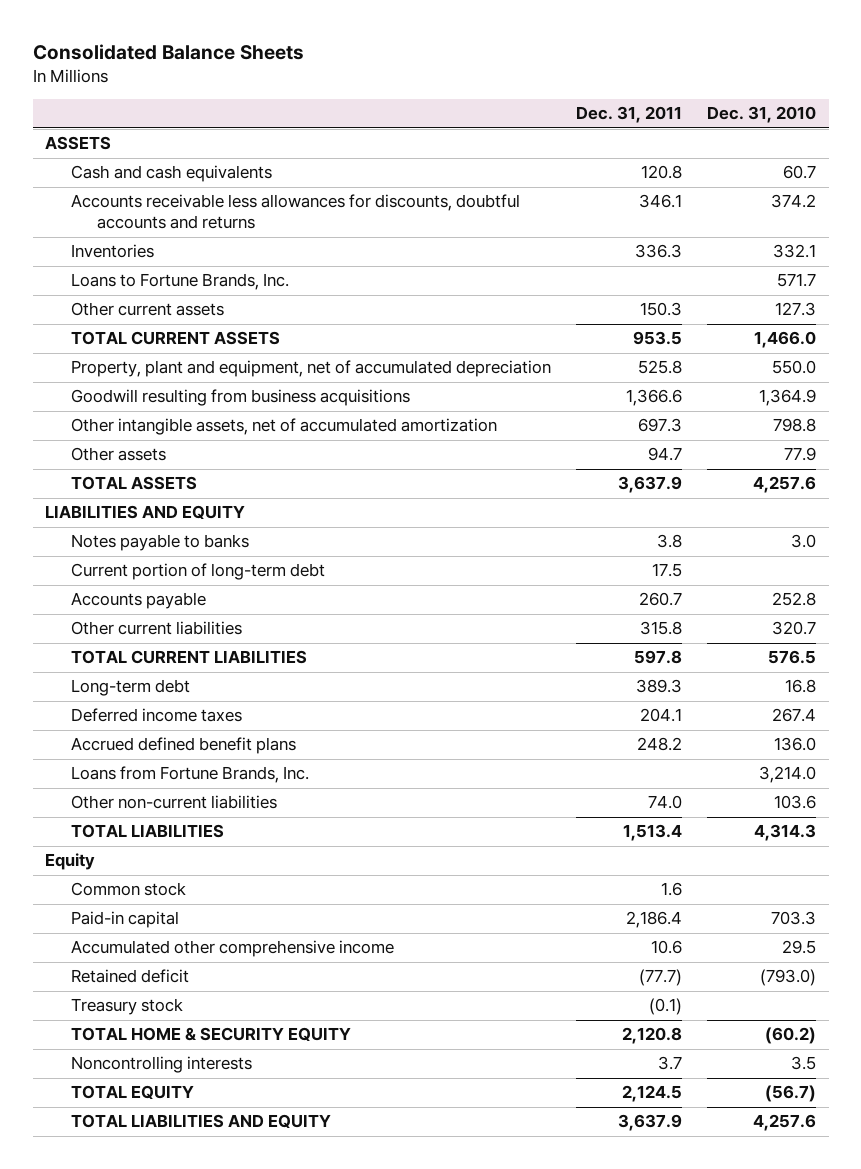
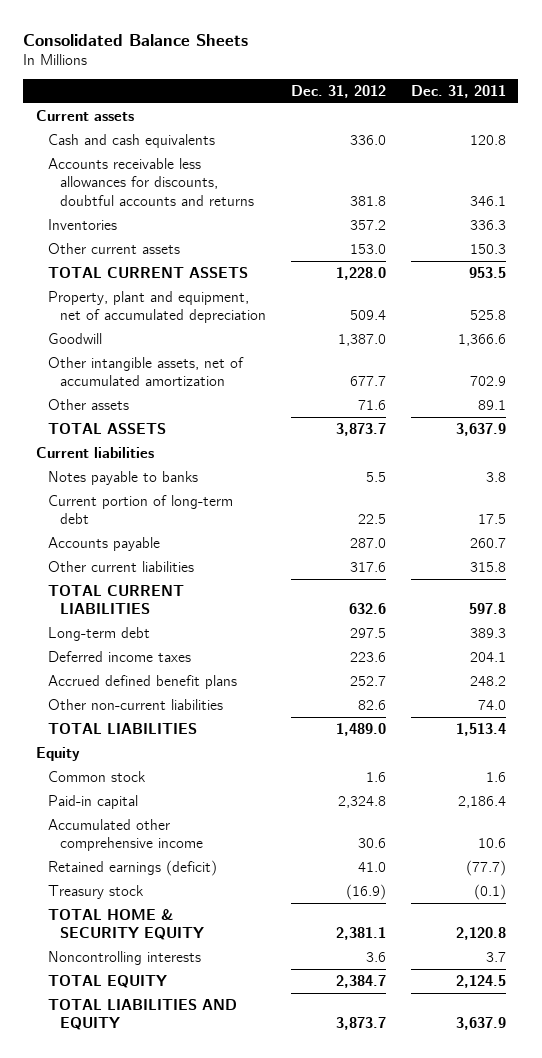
- | Dec. 31, 2011 | Dec. 31, 2010
+ | Dec. 31, 2012 | Dec. 31, 2011
- ASSETS
+ Current assets
- Loans to Fortune Brands, Inc. | | 571.7
- Goodwill resulting from business acquisitions | 1,366.6 | 1,364.9
- Other intangible assets, net of accumulated amortization | 697.3 | 798.8
- Other assets | 94.7 | 77.9
+ Goodwill | 1,387.0 | 1,366.6
+ Other intangible assets, net of accumulated amortization | 677.7 | 702.9
+ Other assets | 71.6 | 89.1
- LIABILITIES AND EQUITY
+ Current liabilities
- Loans from Fortune Brands, Inc. | | 3,214.0
- Retained deficit | (77.7) | (793.0)
+ Retained earnings (deficit) | 41.0 | (77.7)

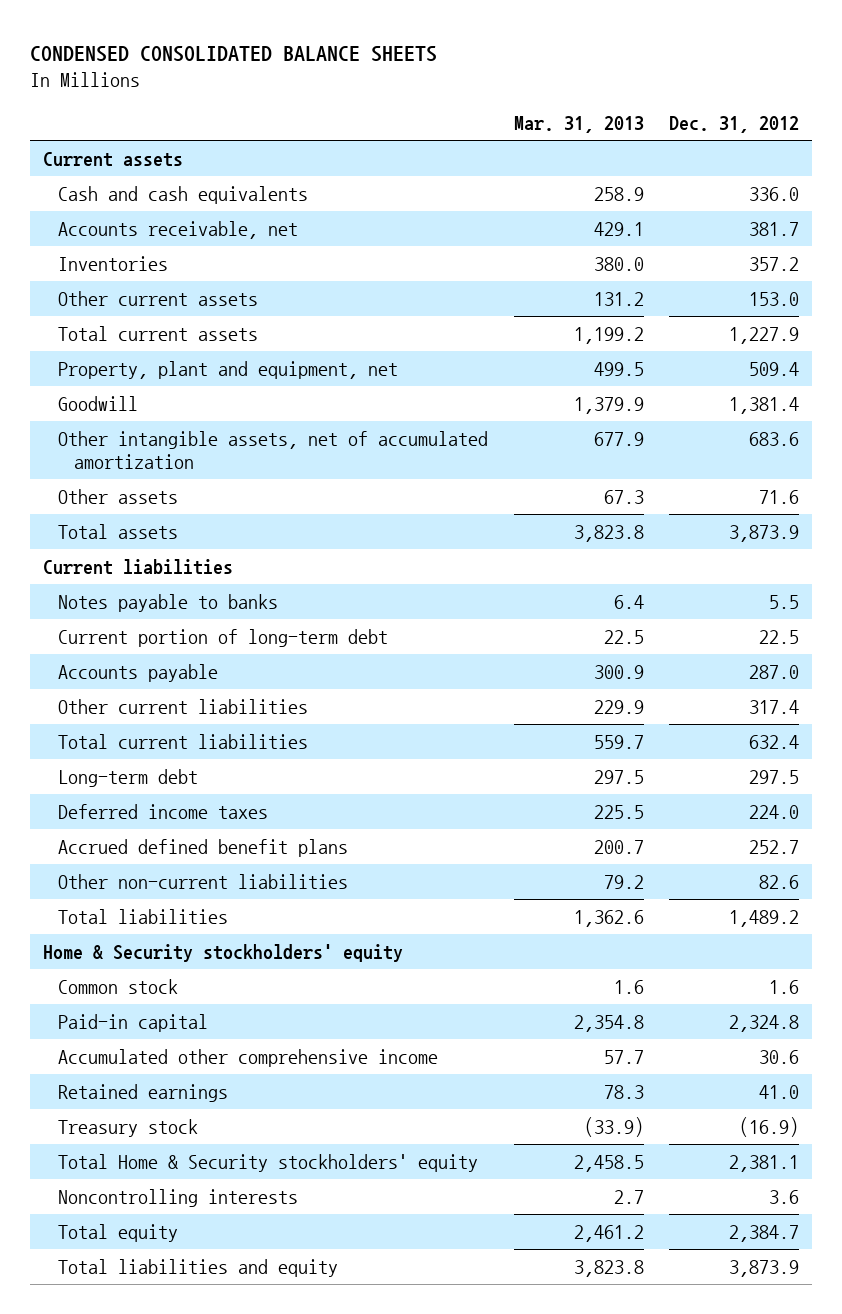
- Consolidated Balance Sheets
+ CONDENSED CONSOLIDATED BALANCE SHEETS
- | Dec. 31, 2012 | Dec. 31, 2011
+ | Mar. 31, 2013 | Dec. 31, 2012
- Accounts receivable less allowances for discounts, doubtful accounts and returns | 381.8 | 346.1
+ Accounts receivable, net | 429.1 | 381.7
- TOTAL CURRENT ASSETS | 1,228.0 | 953.5
- Property, plant and equipment, net of accumulated depreciation | 509.4 | 525.8
- Goodwill | 1,387.0 | 1,366.6
- Other intangible assets, net of accumulated amortization | 677.7 | 702.9
+ Total current assets | 1,199.2 | 1,227.9
+ Property, plant and equipment, net | 499.5 | 509.4
+ Goodwill | 1,379.9 | 1,381.4
+ Other intangible assets, net of accumulated amortization | 677.9 | 683.6
- TOTAL ASSETS | 3,873.7 | 3,637.9
+ Total assets | 3,823.8 | 3,873.9
- Other current liabilities | 317.6 | 315.8
- TOTAL CURRENT LIABILITIES | 632.6 | 597.8
+ Other current liabilities | 229.9 | 317.4
+ Total current liabilities | 559.7 | 632.4
- Deferred income taxes | 223.6 | 204.1
+ Deferred income taxes | 225.5 | 224.0
- TOTAL LIABILITIES | 1,489.0 | 1,513.4
- Equity
+ Total liabilities | 1,362.6 | 1,489.2
+ Home & Security stockholders' equity
- Retained earnings (deficit) | 41.0 | (77.7)
+ Retained earnings | 78.3 | 41.0
- TOTAL HOME & SECURITY EQUITY | 2,381.1 | 2,120.8
+ Total Home & Security stockholders' equity | 2,458.5 | 2,381.1
- TOTAL EQUITY | 2,384.7 | 2,124.5
- TOTAL LIABILITIES AND EQUITY | 3,873.7 | 3,637.9
+ Total equity | 2,461.2 | 2,384.7
+ Total liabilities and equity | 3,823.8 | 3,873.9

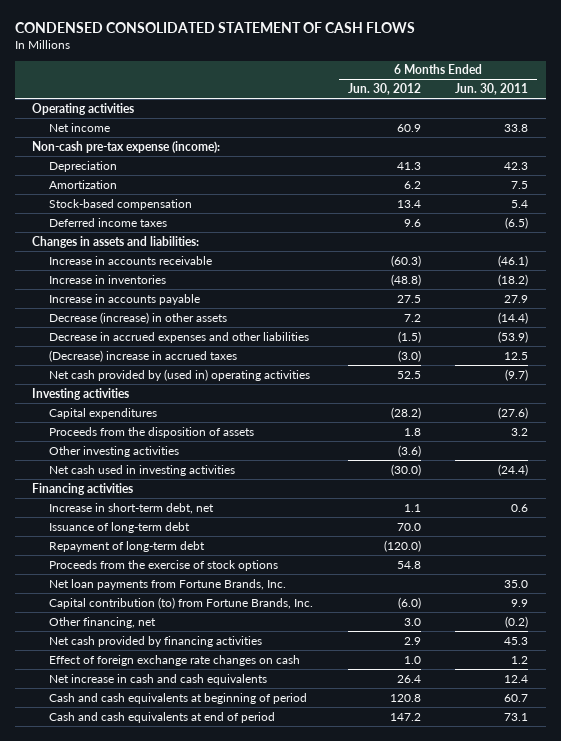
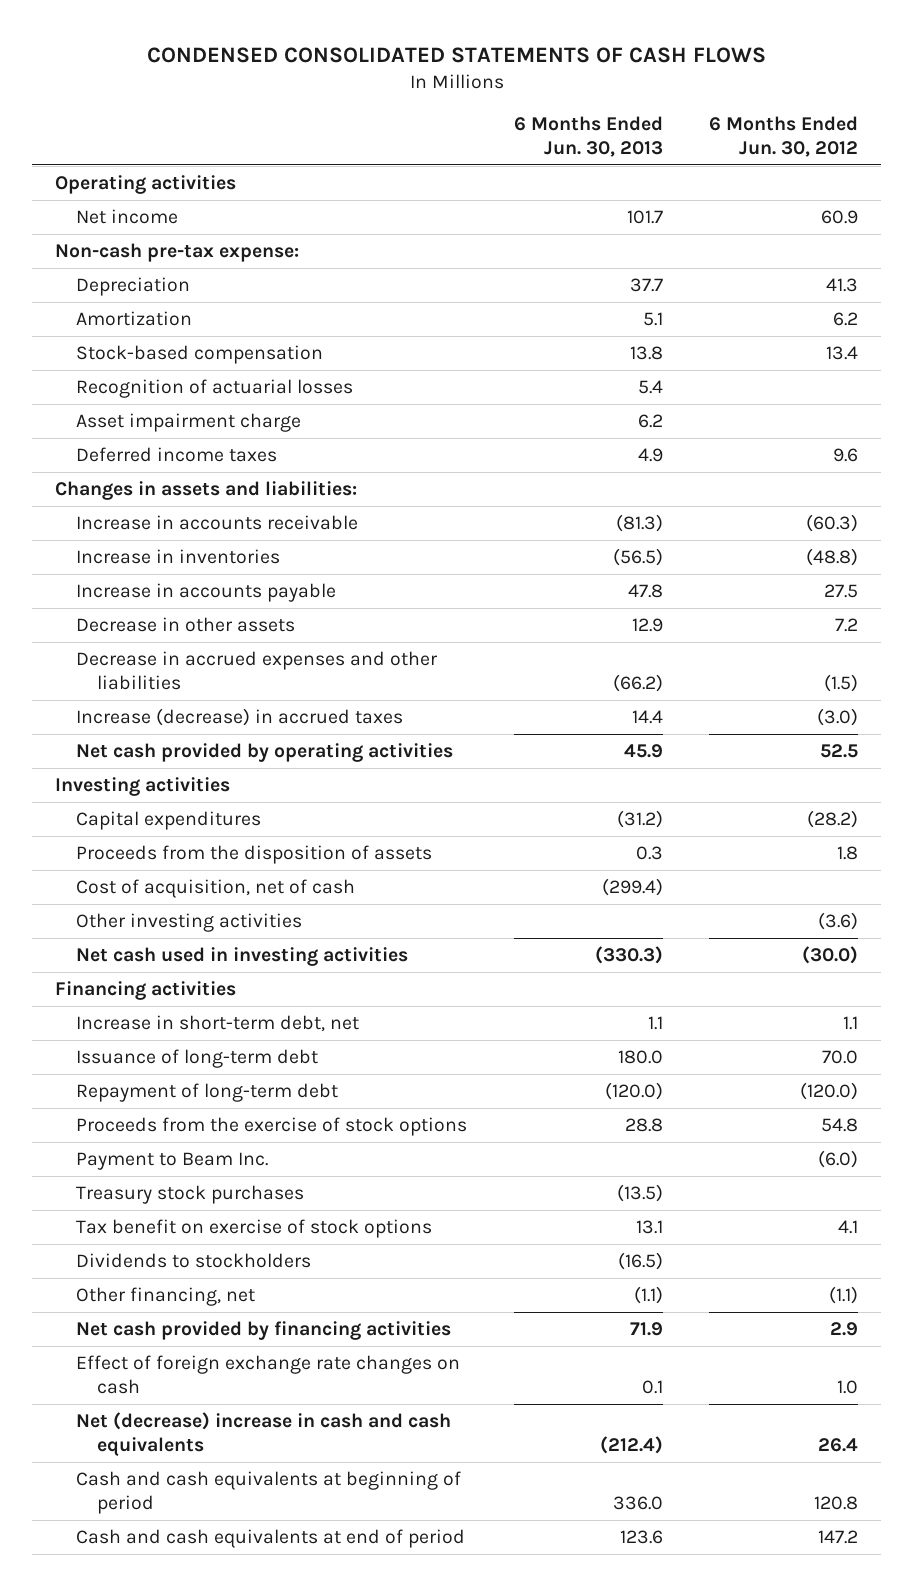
- CONDENSED CONSOLIDATED STATEMENT OF CASH FLOWS
+ CONDENSED CONSOLIDATED STATEMENTS OF CASH FLOWS
- | 6 Months Ended Jun. 30, 2012 | 6 Months Ended Jun. 30, 2011
+ | 6 Months Ended Jun. 30, 2013 | 6 Months Ended Jun. 30, 2012
- Non-cash pre-tax expense (income):
+ Non-cash pre-tax expense:
+ Recognition of actuarial losses | 5.4 |
+ Asset impairment charge | 6.2 |
- Decrease (increase) in other assets | 7.2 | (14.4)
+ Decrease in other assets | 12.9 | 7.2
- (Decrease) increase in accrued taxes | (3.0) | 12.5
- Net cash provided by (used in) operating activities | 52.5 | (9.7)
+ Increase (decrease) in accrued taxes | 14.4 | (3.0)
+ Net cash provided by operating activities | 45.9 | 52.5
+ Cost of acquisition, net of cash | (299.4) |
- Net loan payments from Fortune Brands, Inc. | | 35.0
- Capital contribution (to) from Fortune Brands, Inc. | (6.0) | 9.9
- Other financing, net | 3.0 | (0.2)
+ Payment to Beam Inc. | | (6.0)
+ Treasury stock purchases | (13.5) |
+ Tax benefit on exercise of stock options | 13.1 | 4.1
+ Dividends to stockholders | (16.5) |
+ Other financing, net | (1.1) | (1.1)
- Net increase in cash and cash equivalents | 26.4 | 12.4
+ Net (decrease) increase in cash and cash equivalents | (212.4) | 26.4

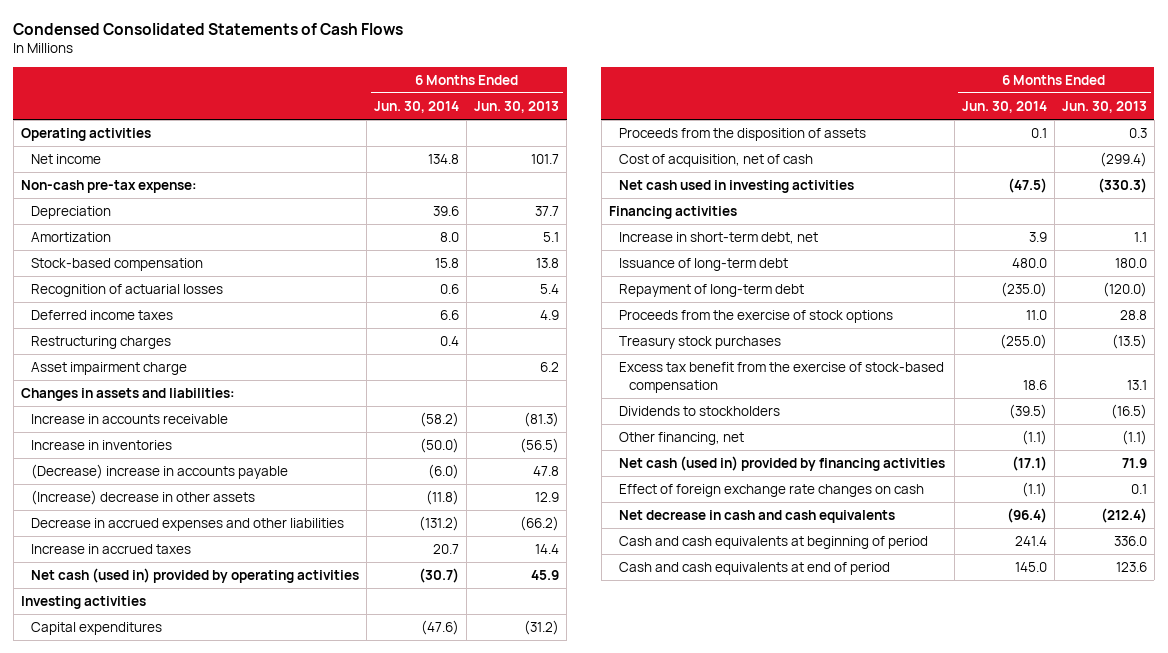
- CONDENSED CONSOLIDATED STATEMENTS OF CASH FLOWS
+ Condensed Consolidated Statements of Cash Flows
- | 6 Months Ended Jun. 30, 2013 | 6 Months Ended Jun. 30, 2012
+ | 6 Months Ended Jun. 30, 2014 | 6 Months Ended Jun. 30, 2013
+ Restructuring charges | 0.4 |
moved down: Asset impairment charge | | 6.2
- Increase in accounts payable | 47.8 | 27.5
- Decrease in other assets | 12.9 | 7.2
+ (Decrease) increase in accounts payable | (6.0) | 47.8
+ (Increase) decrease in other assets | (11.8) | 12.9
- Increase (decrease) in accrued taxes | 14.4 | (3.0)
- Net cash provided by operating activities | 45.9 | 52.5
+ Increase in accrued taxes | 20.7 | 14.4
+ Net cash (used in) provided by operating activities | (30.7) | 45.9
- Other investing activities | | (3.6)
- Payment to Beam Inc. | | (6.0)
- Tax benefit on exercise of stock options | 13.1 | 4.1
+ Excess tax benefit from the exercise of stock-based compensation | 18.6 | 13.1
- Net cash provided by financing activities | 71.9 | 2.9
+ Net cash (used in) provided by financing activities | (17.1) | 71.9
- Net (decrease) increase in cash and cash equivalents | (212.4) | 26.4
+ Net decrease in cash and cash equivalents | (96.4) | (212.4)

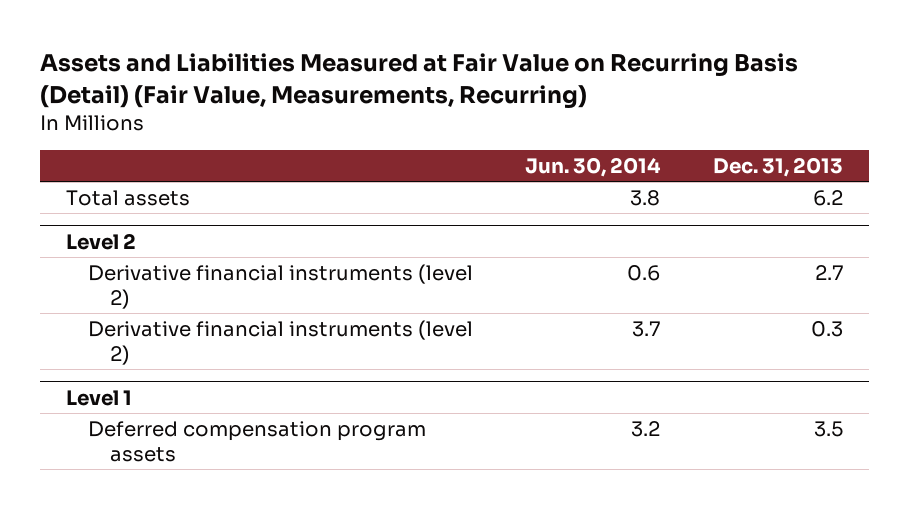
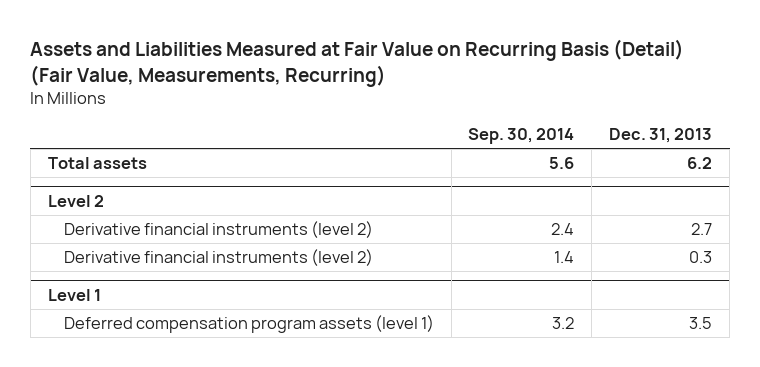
- | Jun. 30, 2014 | Dec. 31, 2013
+ | Sep. 30, 2014 | Dec. 31, 2013
@ Level 1
- Deferred compensation program assets | 3.2 | 3.5
+ Deferred compensation program assets (level 1) | 3.2 | 3.5

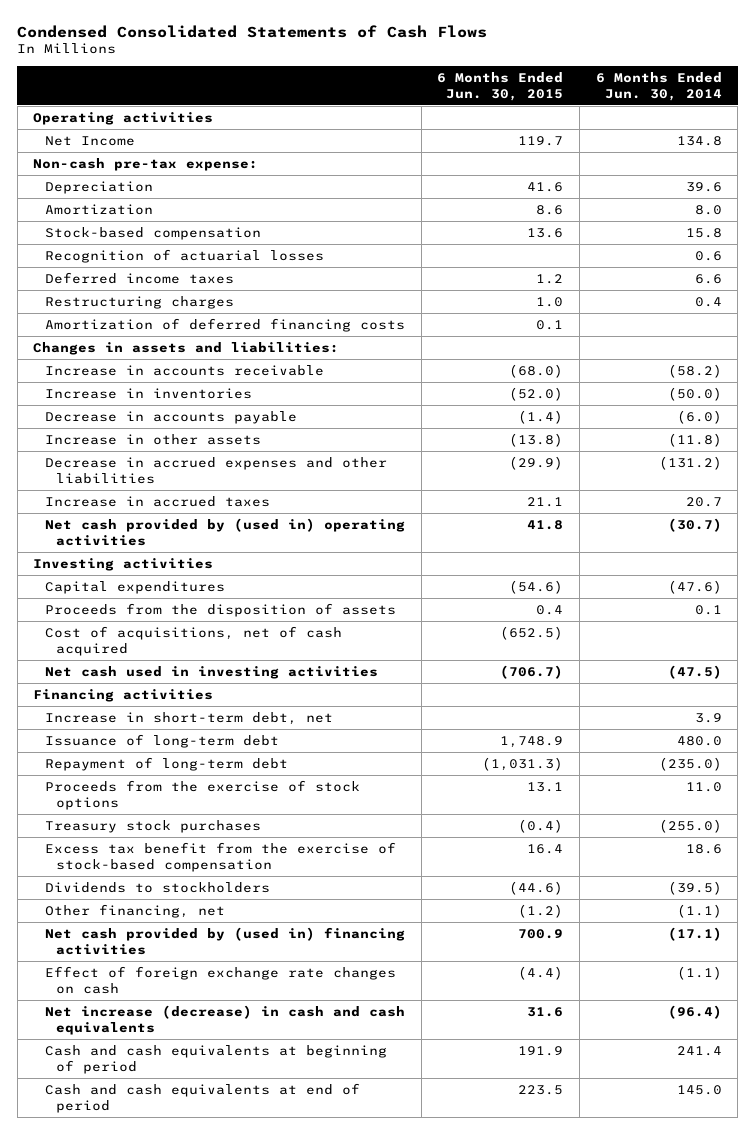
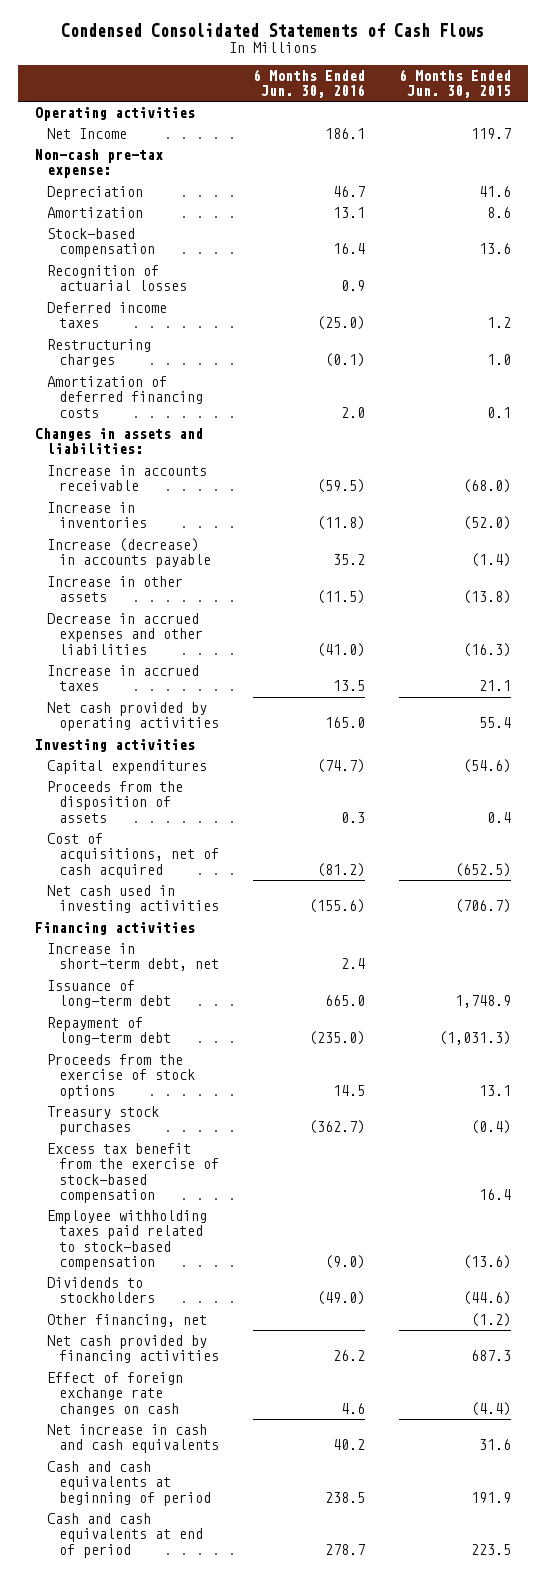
- | 6 Months Ended Jun. 30, 2015 | 6 Months Ended Jun. 30, 2014
+ | 6 Months Ended Jun. 30, 2016 | 6 Months Ended Jun. 30, 2015
- Decrease in accounts payable | (1.4) | (6.0)
+ Increase (decrease) in accounts payable | 35.2 | (1.4)
- Decrease in accrued expenses and other liabilities | (29.9) | (131.2)
+ Decrease in accrued expenses and other liabilities | (41.0) | (16.3)
- Net cash provided by (used in) operating activities | 41.8 | (30.7)
+ Net cash provided by operating activities | 165.0 | 55.4
+ Employee withholding taxes paid related to stock-based compensation | (9.0) | (13.6)
- Net cash provided by (used in) financing activities | 700.9 | (17.1)
+ Net cash provided by financing activities | 26.2 | 687.3
- Net increase (decrease) in cash and cash equivalents | 31.6 | (96.4)
+ Net increase in cash and cash equivalents | 40.2 | 31.6

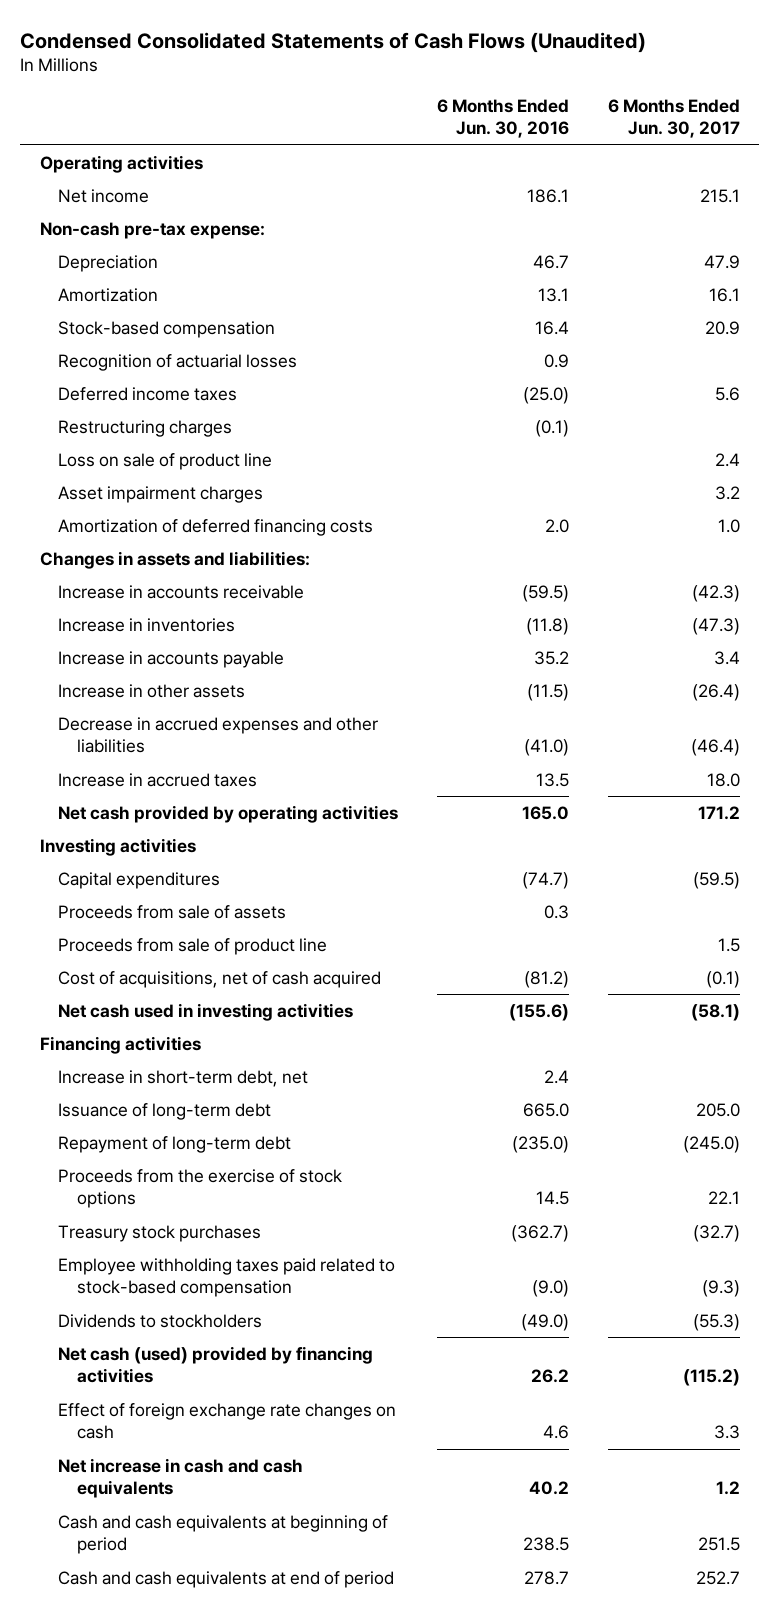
- Condensed Consolidated Statements of Cash Flows
+ Condensed Consolidated Statements of Cash Flows (Unaudited)
- | 6 Months Ended Jun. 30, 2016 | 6 Months Ended Jun. 30, 2015
+ | 6 Months Ended Jun. 30, 2016 | 6 Months Ended Jun. 30, 2017
- Net Income | 186.1 | 119.7
+ Net income | 186.1 | 215.1
+ Loss on sale of product line | | 2.4
+ Asset impairment charges | | 3.2
- Increase (decrease) in accounts payable | 35.2 | (1.4)
+ Increase in accounts payable | 35.2 | 3.4
- Proceeds from the disposition of assets | 0.3 | 0.4
+ Proceeds from sale of assets | 0.3 |
+ Proceeds from sale of product line | | 1.5
- Excess tax benefit from the exercise of stock-based compensation | | 16.4
- Other financing, net | | (1.2)
- Net cash provided by financing activities | 26.2 | 687.3
+ Net cash (used) provided by financing activities | 26.2 | (115.2)

